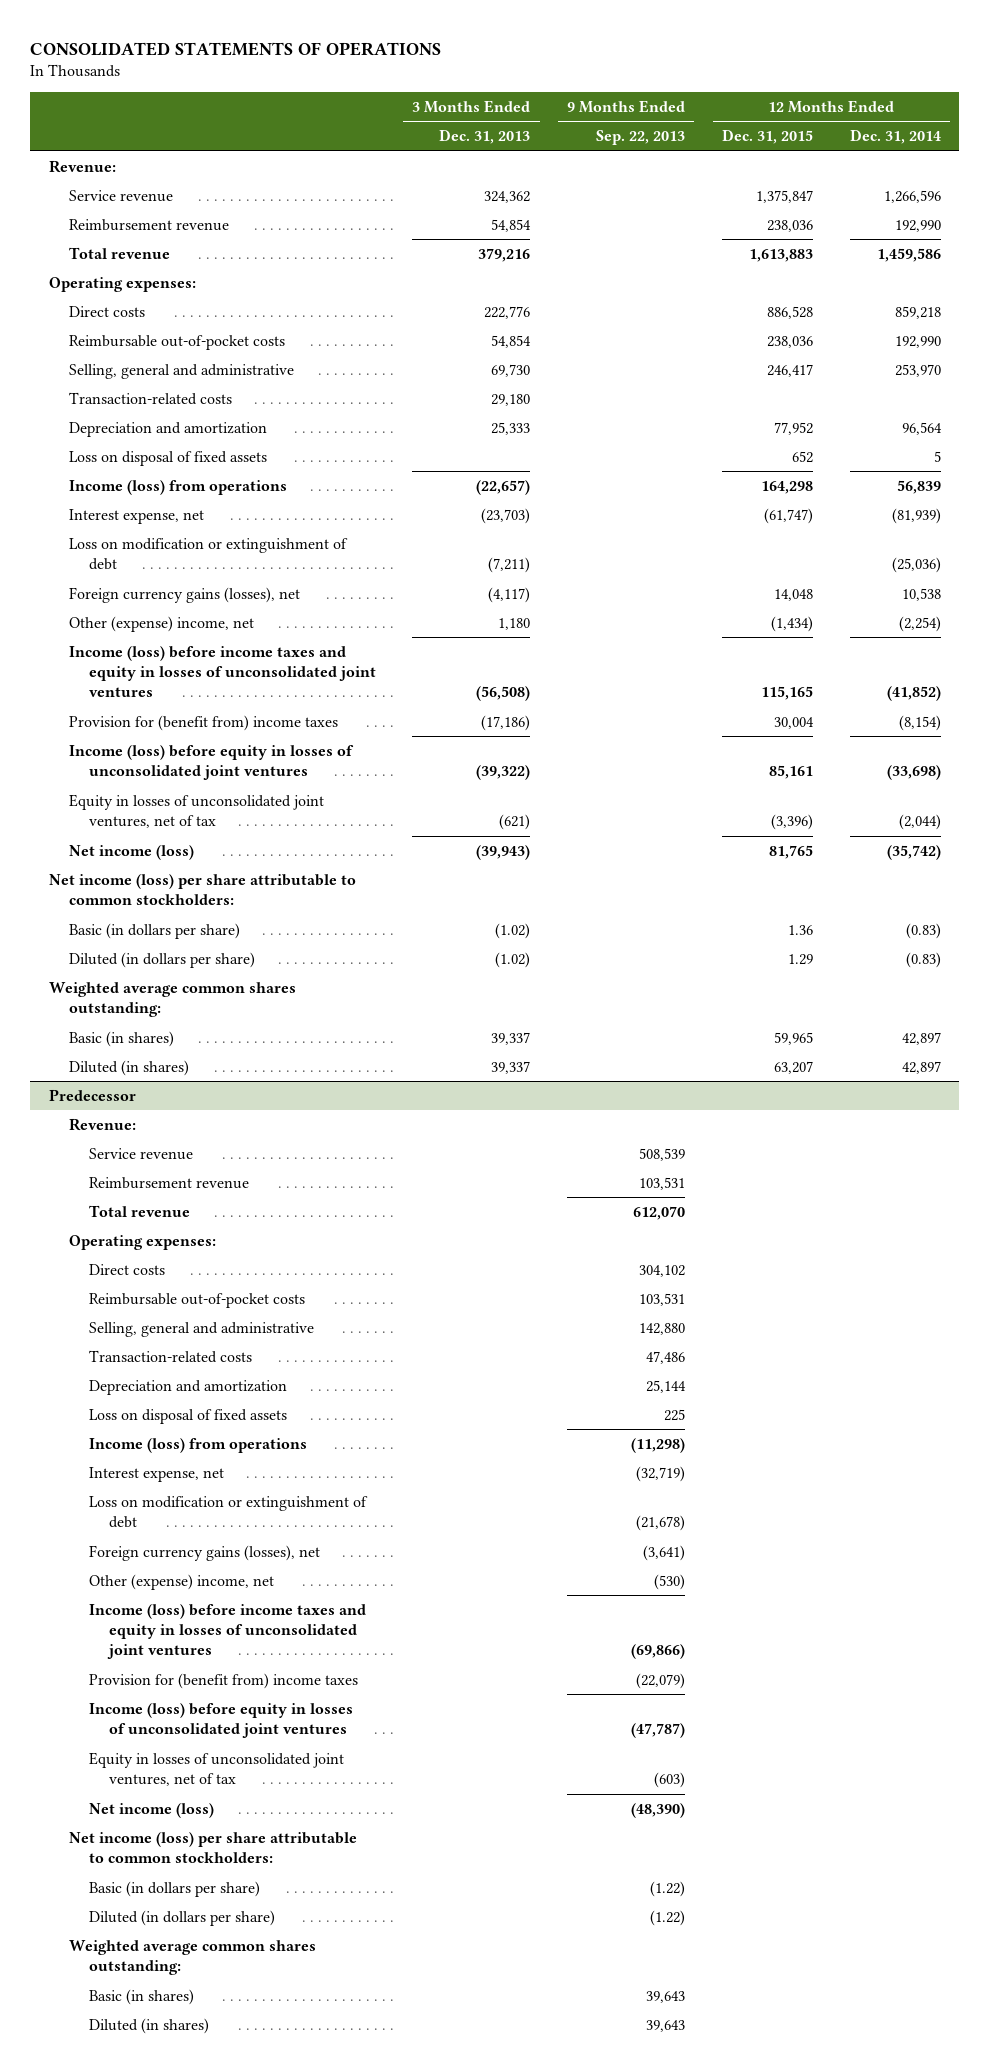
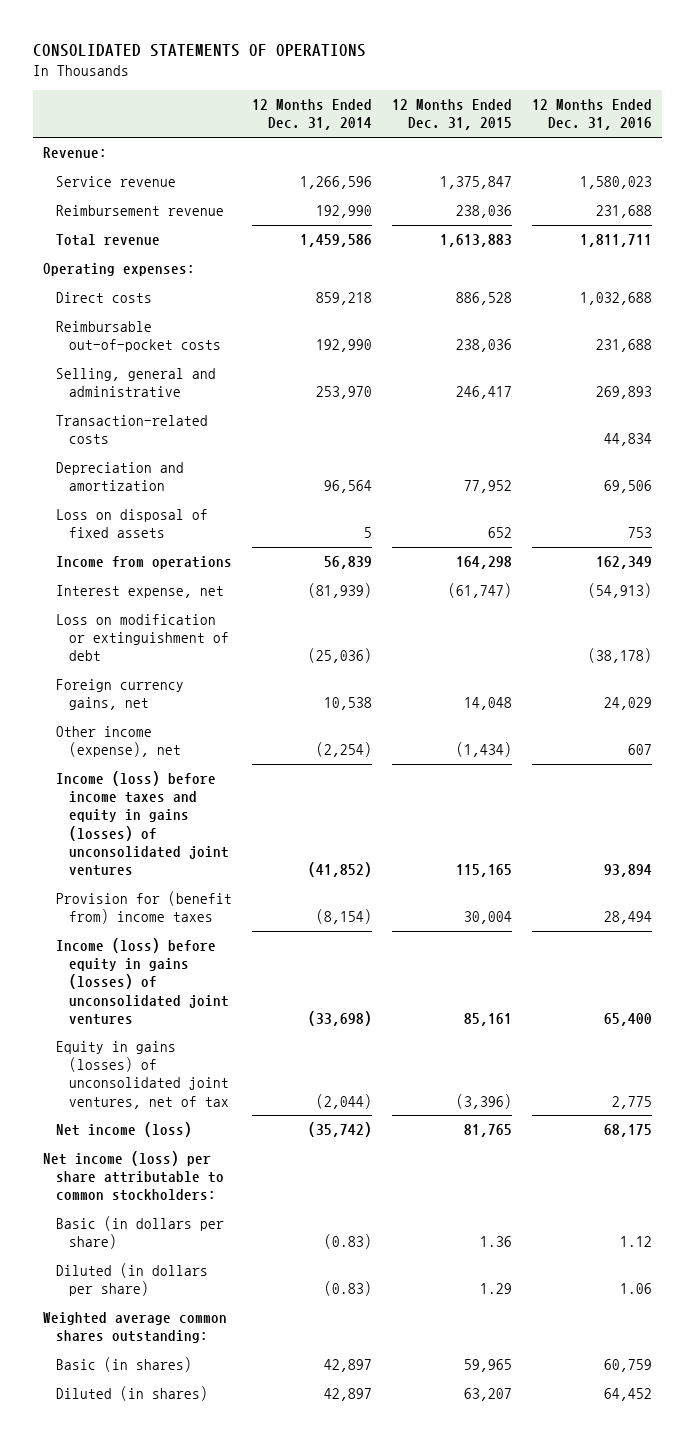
- | 3 Months Ended Dec. 31, 2013 | 9 Months Ended Sep. 22, 2013 | 12 Months Ended Dec. 31, 2015 | 12 Months Ended Dec. 31, 2014
+ | 12 Months Ended Dec. 31, 2014 | 12 Months Ended Dec. 31, 2015 | 12 Months Ended Dec. 31, 2016
- Income (loss) from operations | (22,657) | | 164,298 | 56,839
+ Income from operations | 56,839 | 164,298 | 162,349
- Foreign currency gains (losses), net | (4,117) | | 14,048 | 10,538
- Other (expense) income, net | 1,180 | | (1,434) | (2,254)
- Income (loss) before income taxes and equity in losses of unconsolidated joint ventures | (56,508) | | 115,165 | (41,852)
+ Foreign currency gains, net | 10,538 | 14,048 | 24,029
+ Other income (expense), net | (2,254) | (1,434) | 607
+ Income (loss) before income taxes and equity in gains (losses) of unconsolidated joint ventures | (41,852) | 115,165 | 93,894
- Income (loss) before equity in losses of unconsolidated joint ventures | (39,322) | | 85,161 | (33,698)
- Equity in losses of unconsolidated joint ventures, net of tax | (621) | | (3,396) | (2,044)
+ Income (loss) before equity in gains (losses) of unconsolidated joint ventures | (33,698) | 85,161 | 65,400
+ Equity in gains (losses) of unconsolidated joint ventures, net of tax | (2,044) | (3,396) | 2,775
- Predecessor
- Revenue:
- Service revenue | | 508,539 | |
- Reimbursement revenue | | 103,531 | |
- Total revenue | | 612,070 | |
- Operating expenses:
- Direct costs | | 304,102 | |
- Reimbursable out-of-pocket costs | | 103,531 | |
- Selling, general and administrative | | 142,880 | |
- Transaction-related costs | | 47,486 | |
- Depreciation and amortization | | 25,144 | |
- Loss on disposal of fixed assets | | 225 | |
- Income (loss) from operations | | (11,298) | |
- Interest expense, net | | (32,719) | |
- Loss on modification or extinguishment of debt | | (21,678) | |
- Foreign currency gains (losses), net | | (3,641) | |
- Other (expense) income, net | | (530) | |
- Income (loss) before income taxes and equity in losses of unconsolidated joint ventures | | (69,866) | |
- Provision for (benefit from) income taxes | | (22,079) | |
- Income (loss) before equity in losses of unconsolidated joint ventures | | (47,787) | |
- Equity in losses of unconsolidated joint ventures, net of tax | | (603) | |
- Net income (loss) | | (48,390) | |
- Net income (loss) per share attributable to common stockholders:
- Basic (in dollars per share) | | (1.22) | |
- Diluted (in dollars per share) | | (1.22) | |
- Weighted average common shares outstanding:
- Basic (in shares) | | 39,643 | |
- Diluted (in shares) | | 39,643 | |

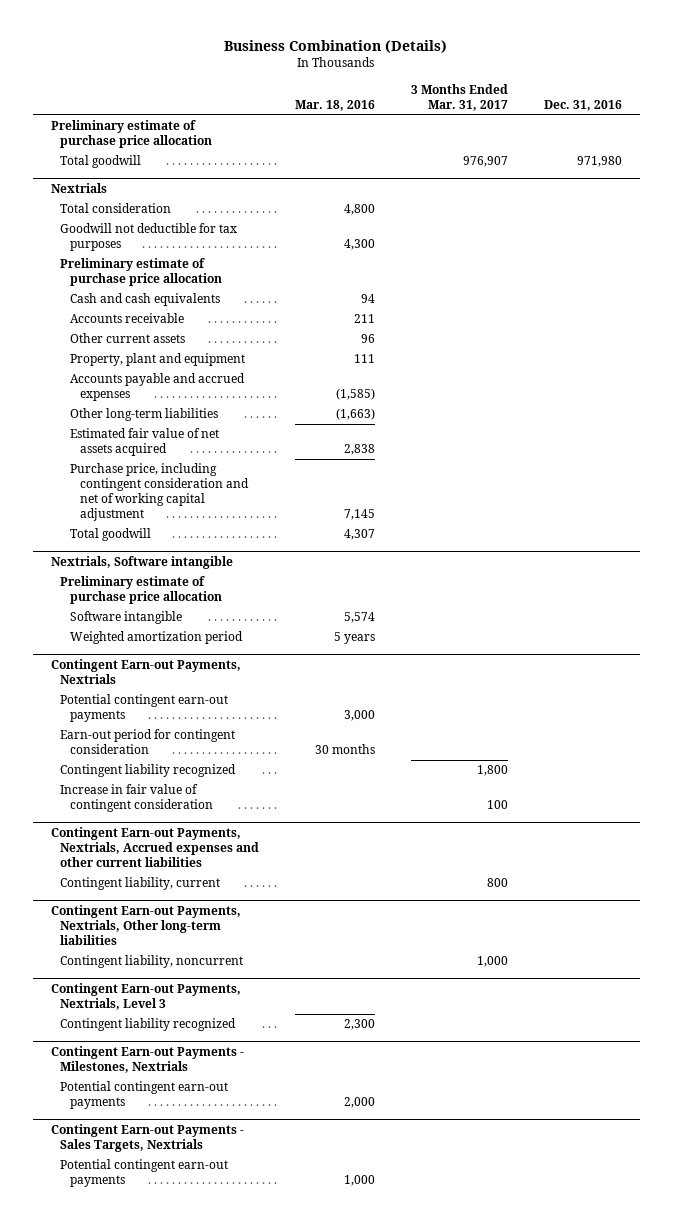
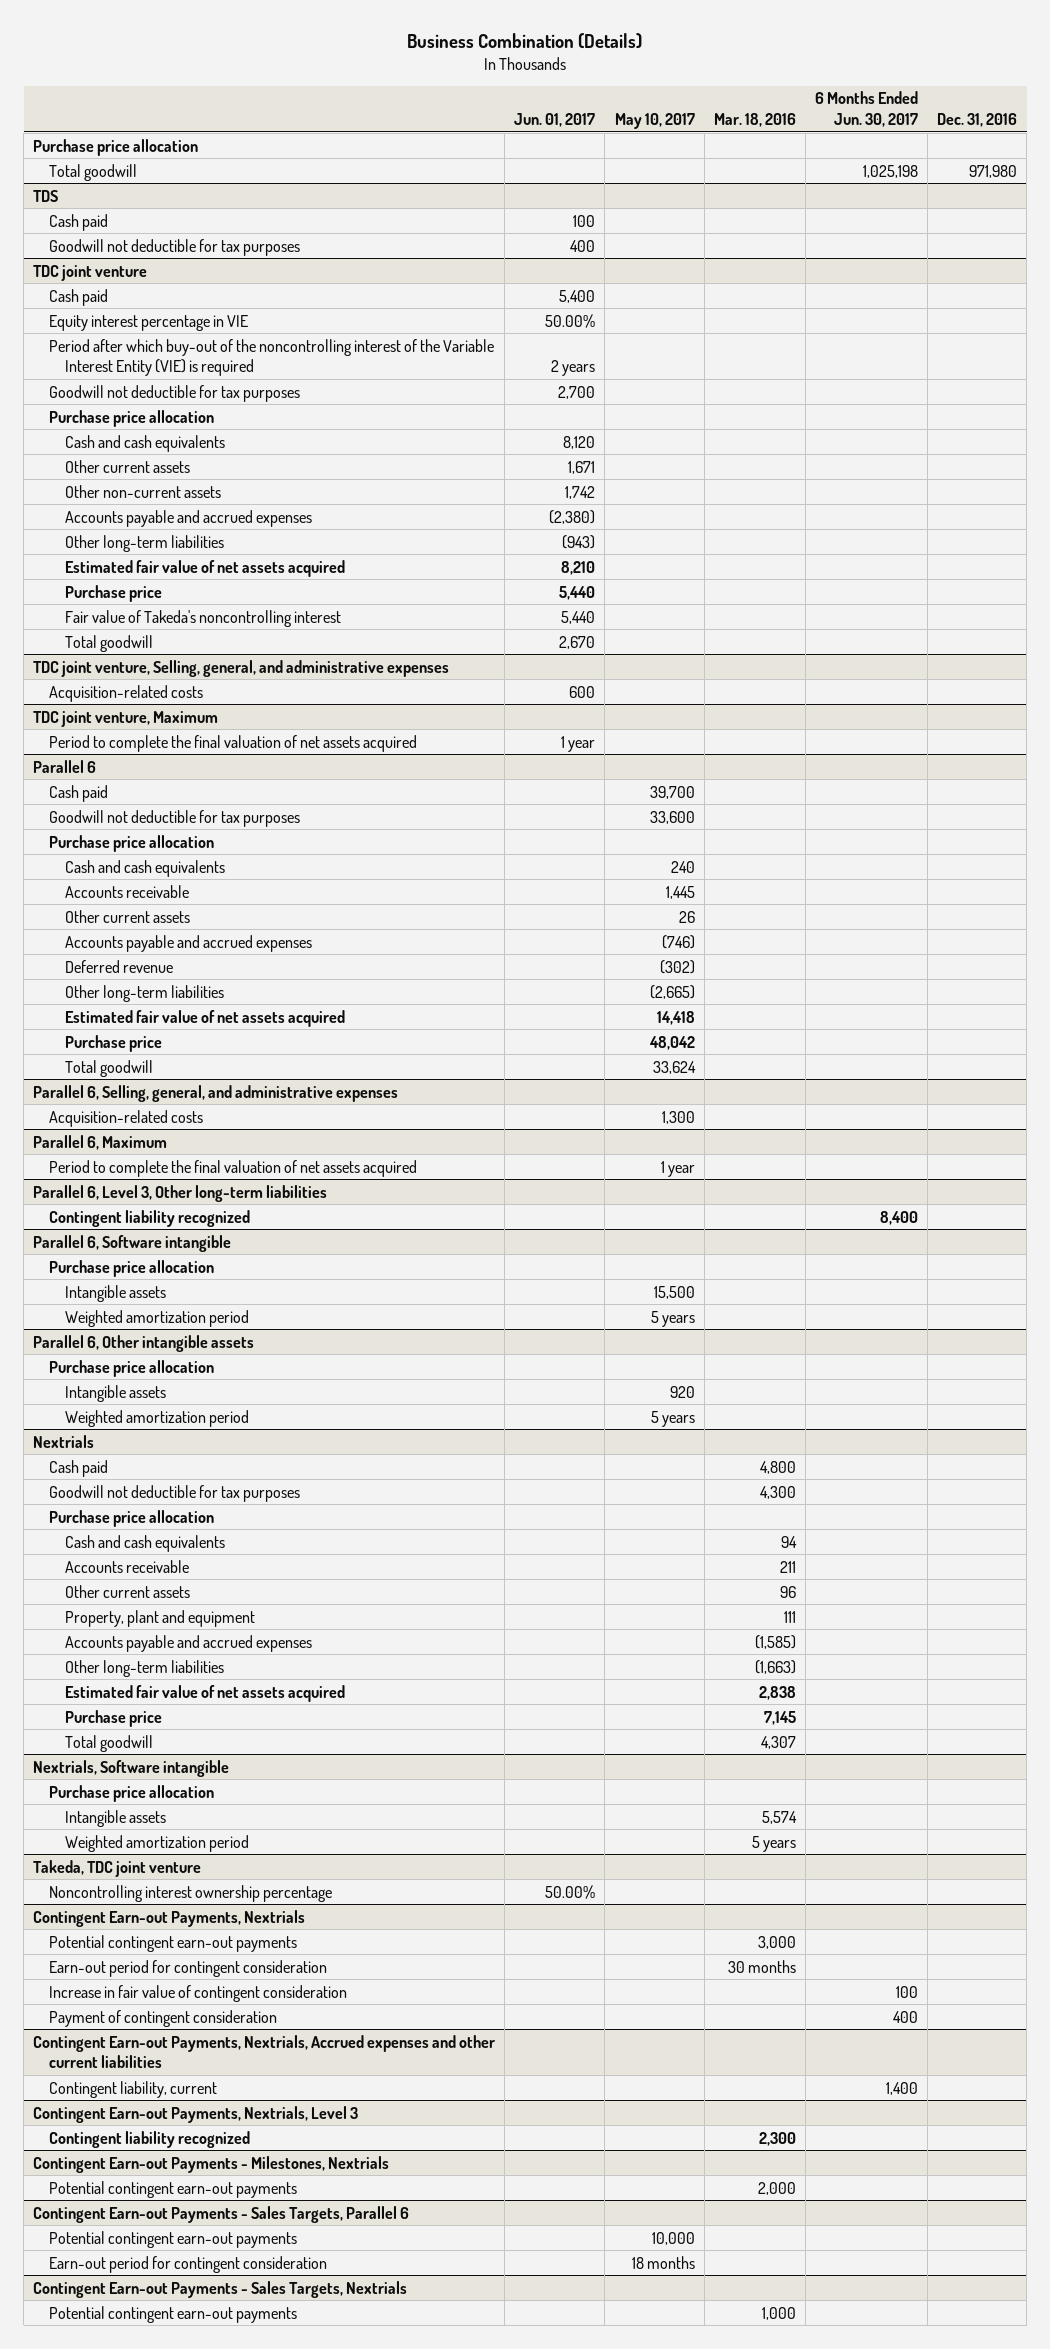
- | Mar. 18, 2016 | 3 Months Ended Mar. 31, 2017 | Dec. 31, 2016
+ | Jun. 01, 2017 | May 10, 2017 | Mar. 18, 2016 | 6 Months Ended Jun. 30, 2017 | Dec. 31, 2016
- Preliminary estimate of purchase price allocation
+ Purchase price allocation
+ TDS
+ Cash paid | 100 | | | |
+ Goodwill not deductible for tax purposes | 400 | | | |
+ TDC joint venture
+ Cash paid | 5,400 | | | |
+ Equity interest percentage in VIE | 50.00% | | | |
+ Period after which buy-out of the noncontrolling interest of the Variable Interest Entity (VIE) is required | 2 years | | | |
+ Goodwill not deductible for tax purposes | 2,700 | | | |
+ Purchase price allocation
+ Cash and cash equivalents | 8,120 | | | |
+ Other current assets | 1,671 | | | |
+ Other non-current assets | 1,742 | | | |
+ Accounts payable and accrued expenses | (2,380) | | | |
+ Other long-term liabilities | (943) | | | |
+ Estimated fair value of net assets acquired | 8,210 | | | |
+ Purchase price | 5,440 | | | |
+ Fair value of Takeda's noncontrolling interest | 5,440 | | | |
+ Total goodwill | 2,670 | | | |
+ TDC joint venture, Selling, general, and administrative expenses
+ Acquisition-related costs | 600 | | | |
+ TDC joint venture, Maximum
+ Period to complete the final valuation of net assets acquired | 1 year | | | |
+ Parallel 6
+ Cash paid | | 39,700 | | |
+ Goodwill not deductible for tax purposes | | 33,600 | | |
+ Purchase price allocation
+ Cash and cash equivalents | | 240 | | |
+ Accounts receivable | | 1,445 | | |
+ Other current assets | | 26 | | |
+ Accounts payable and accrued expenses | | (746) | | |
+ Deferred revenue | | (302) | | |
+ Other long-term liabilities | | (2,665) | | |
+ Estimated fair value of net assets acquired | | 14,418 | | |
+ Purchase price | | 48,042 | | |
+ Total goodwill | | 33,624 | | |
+ Parallel 6, Selling, general, and administrative expenses
+ Acquisition-related costs | | 1,300 | | |
+ Parallel 6, Maximum
+ Period to complete the final valuation of net assets acquired | | 1 year | | |
+ Parallel 6, Level 3, Other long-term liabilities
+ Contingent liability recognized | | | | 8,400 |
+ Parallel 6, Software intangible
+ Purchase price allocation
+ Intangible assets | | 15,500 | | |
+ Weighted amortization period | | 5 years | | |
+ Parallel 6, Other intangible assets
+ Purchase price allocation
+ Intangible assets | | 920 | | |
+ Weighted amortization period | | 5 years | | |
@ Nextrials
- Total consideration | 4,800 | |
+ Cash paid | | | 4,800 | |
- Preliminary estimate of purchase price allocation
+ Purchase price allocation
- Purchase price, including contingent consideration and net of working capital adjustment | 7,145 | |
+ Purchase price | | | 7,145 | |
@ Nextrials, Software intangible
- Preliminary estimate of purchase price allocation
- Software intangible | 5,574 | |
+ Purchase price allocation
+ Intangible assets | | | 5,574 | |
+ Takeda, TDC joint venture
+ Noncontrolling interest ownership percentage | 50.00% | | | |
@ Contingent Earn-out Payments, Nextrials
- Contingent liability recognized | | 1,800 |
+ Payment of contingent consideration | | | | 400 |
- Contingent Earn-out Payments, Nextrials, Other long-term liabilities
- Contingent liability, noncurrent | | 1,000 |
+ Contingent Earn-out Payments - Sales Targets, Parallel 6
+ Potential contingent earn-out payments | | 10,000 | | |
+ Earn-out period for contingent consideration | | 18 months | | |

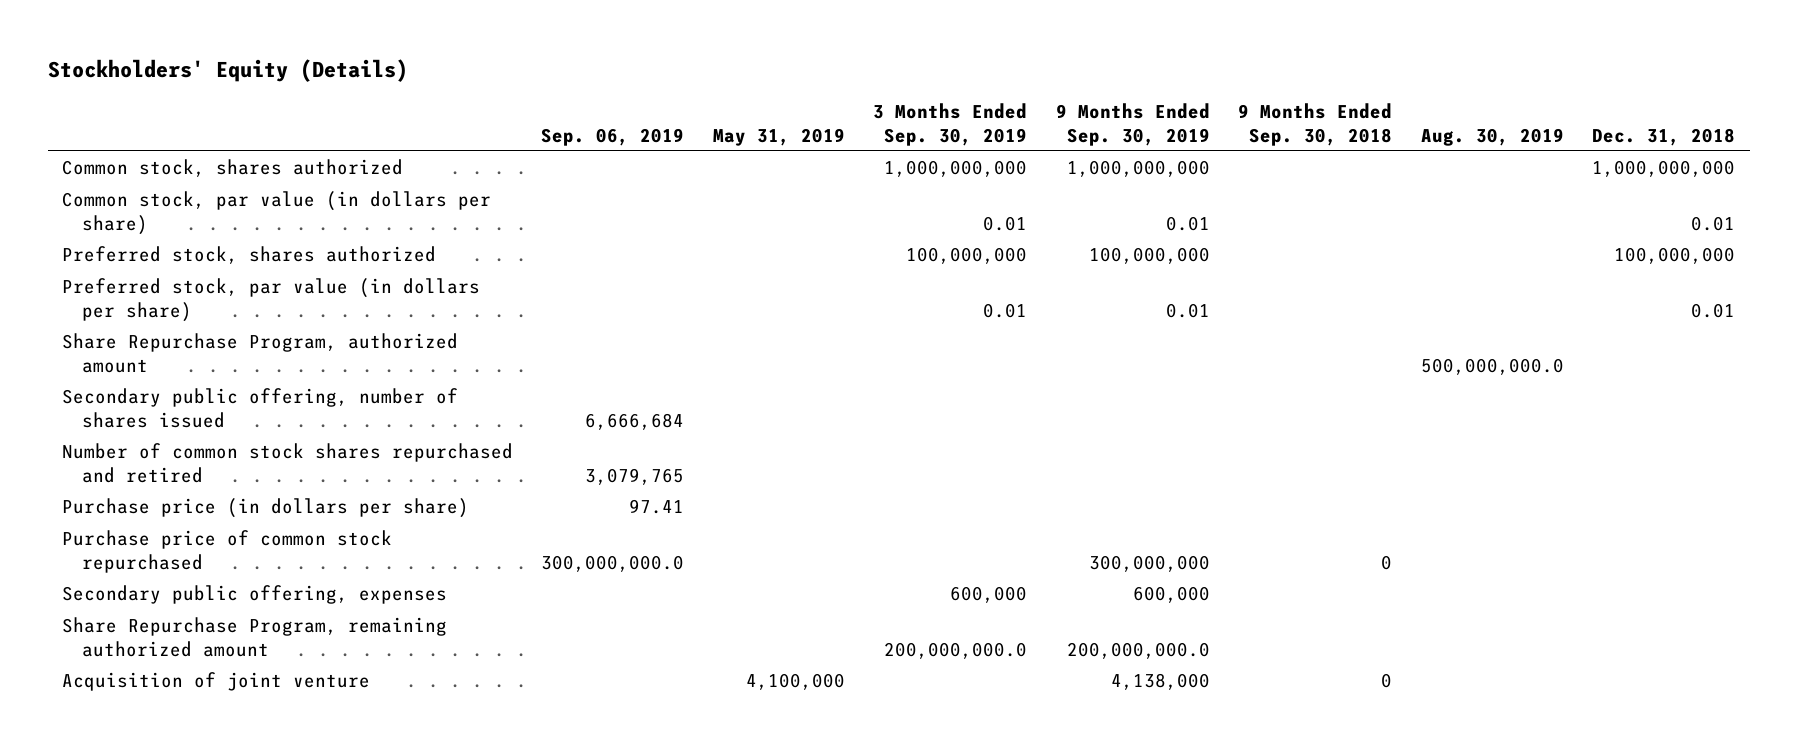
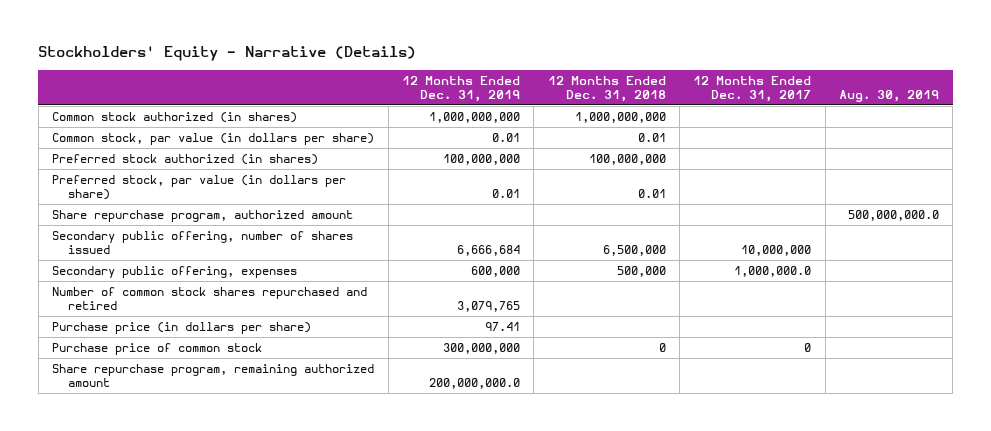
- Stockholders' Equity (Details)
+ Stockholders' Equity - Narrative (Details)
- | Sep. 06, 2019 | May 31, 2019 | 3 Months Ended Sep. 30, 2019 | 9 Months Ended Sep. 30, 2019 | 9 Months Ended Sep. 30, 2018 | Aug. 30, 2019 | Dec. 31, 2018
+ | 12 Months Ended Dec. 31, 2019 | 12 Months Ended Dec. 31, 2018 | 12 Months Ended Dec. 31, 2017 | Aug. 30, 2019
- Common stock, shares authorized | | | 1,000,000,000 | 1,000,000,000 | | | 1,000,000,000
+ Common stock authorized (in shares) | 1,000,000,000 | 1,000,000,000 | |
- Preferred stock, shares authorized | | | 100,000,000 | 100,000,000 | | | 100,000,000
+ Preferred stock authorized (in shares) | 100,000,000 | 100,000,000 | |
- Share Repurchase Program, authorized amount | | | | | | 500,000,000.0 |
+ Share repurchase program, authorized amount | | | | 500,000,000.0
moved up: Secondary public offering, expenses | 600,000 | 500,000 | 1,000,000.0 |
- Purchase price of common stock repurchased | 300,000,000.0 | | | 300,000,000 | 0 | |
- Share Repurchase Program, remaining authorized amount | | | 200,000,000.0 | 200,000,000.0 | | |
- Acquisition of joint venture | | 4,100,000 | | 4,138,000 | 0 | |
+ Purchase price of common stock | 300,000,000 | 0 | 0 |
+ Share repurchase program, remaining authorized amount | 200,000,000.0 | | |

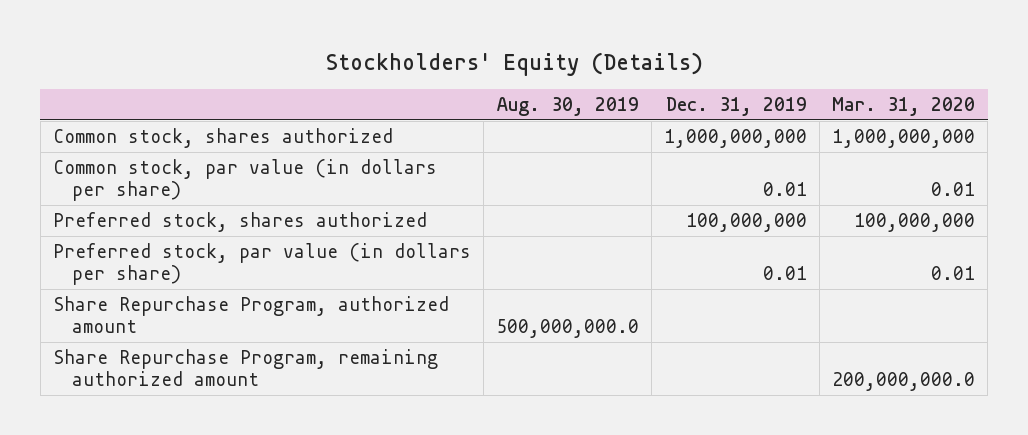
- Stockholders' Equity - Narrative (Details)
+ Stockholders' Equity (Details)
- | 12 Months Ended Dec. 31, 2019 | 12 Months Ended Dec. 31, 2018 | 12 Months Ended Dec. 31, 2017 | Aug. 30, 2019
+ | Aug. 30, 2019 | Dec. 31, 2019 | Mar. 31, 2020
- Common stock authorized (in shares) | 1,000,000,000 | 1,000,000,000 | |
+ Common stock, shares authorized | | 1,000,000,000 | 1,000,000,000
- Preferred stock authorized (in shares) | 100,000,000 | 100,000,000 | |
+ Preferred stock, shares authorized | | 100,000,000 | 100,000,000
- Share repurchase program, authorized amount | | | | 500,000,000.0
- Secondary public offering, number of shares issued | 6,666,684 | 6,500,000 | 10,000,000 |
- Secondary public offering, expenses | 600,000 | 500,000 | 1,000,000.0 |
- Number of common stock shares repurchased and retired | 3,079,765 | | |
- Purchase price (in dollars per share) | 97.41 | | |
- Purchase price of common stock | 300,000,000 | 0 | 0 |
- Share repurchase program, remaining authorized amount | 200,000,000.0 | | |
+ Share Repurchase Program, authorized amount | 500,000,000.0 | |
+ Share Repurchase Program, remaining authorized amount | | | 200,000,000.0

